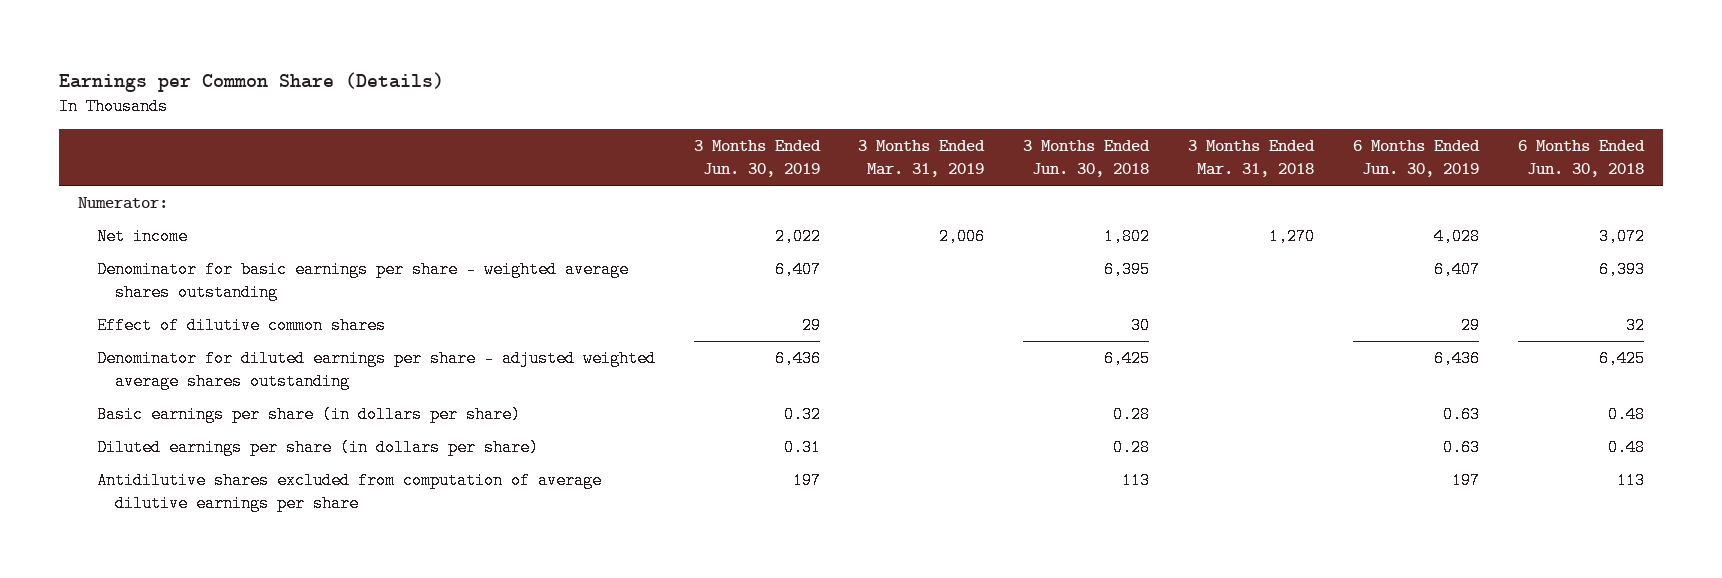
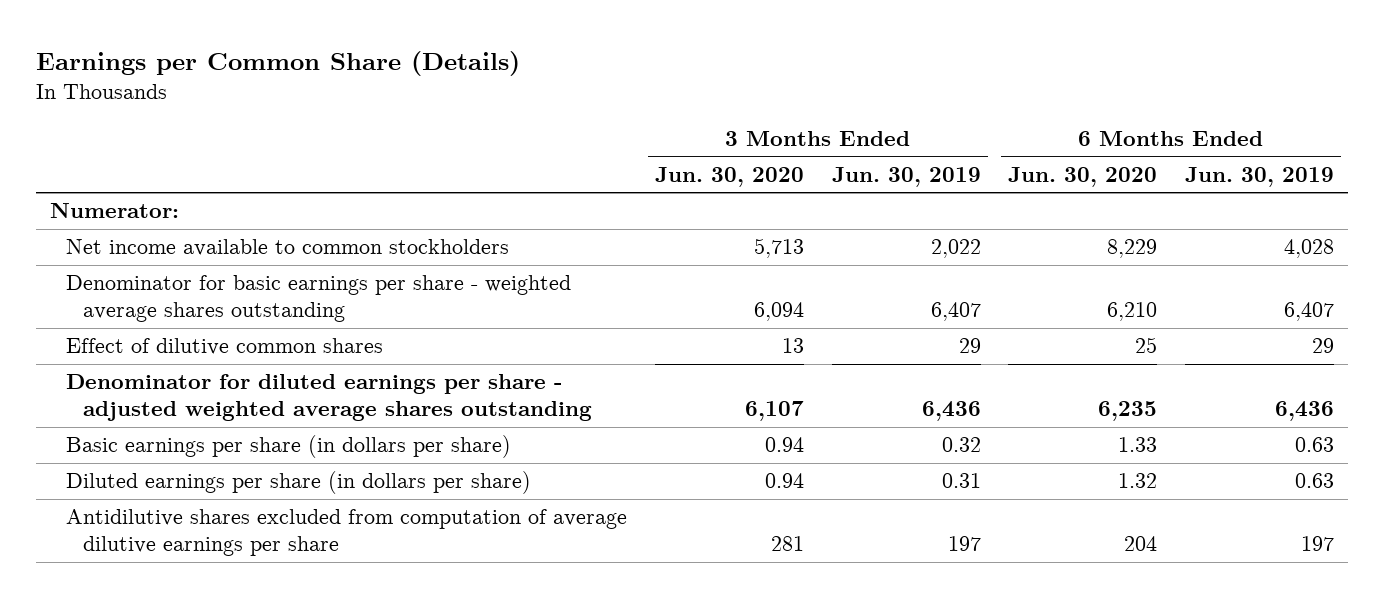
- | 3 Months Ended Jun. 30, 2019 | 3 Months Ended Mar. 31, 2019 | 3 Months Ended Jun. 30, 2018 | 3 Months Ended Mar. 31, 2018 | 6 Months Ended Jun. 30, 2019 | 6 Months Ended Jun. 30, 2018
+ | 3 Months Ended Jun. 30, 2020 | 3 Months Ended Jun. 30, 2019 | 6 Months Ended Jun. 30, 2020 | 6 Months Ended Jun. 30, 2019
- Net income | 2,022 | 2,006 | 1,802 | 1,270 | 4,028 | 3,072
+ Net income available to common stockholders | 5,713 | 2,022 | 8,229 | 4,028

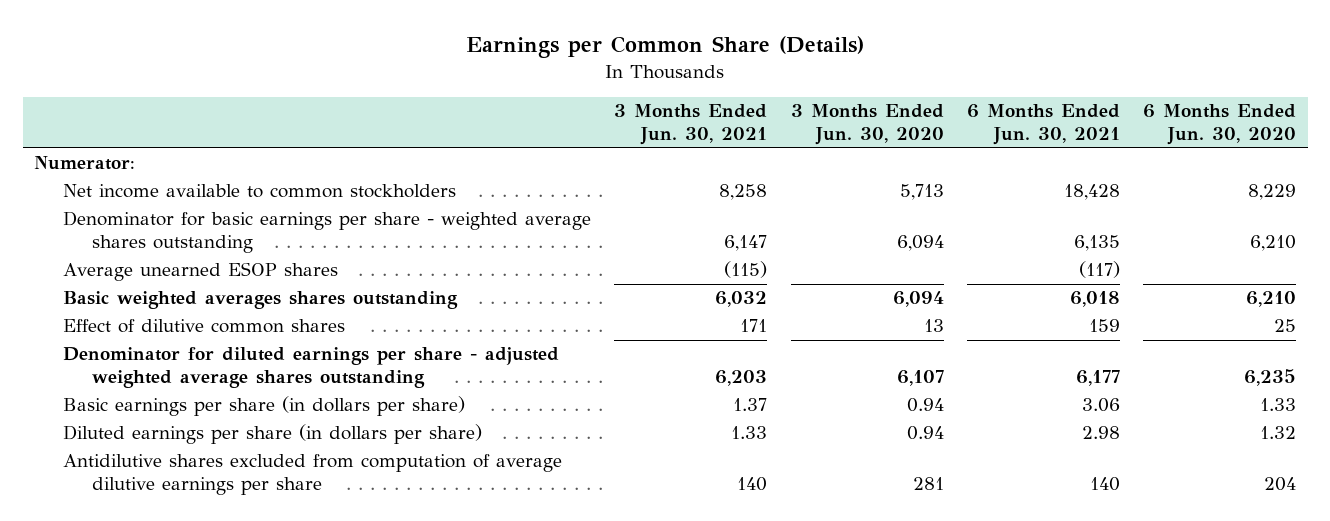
- | 3 Months Ended Jun. 30, 2020 | 3 Months Ended Jun. 30, 2019 | 6 Months Ended Jun. 30, 2020 | 6 Months Ended Jun. 30, 2019
+ | 3 Months Ended Jun. 30, 2021 | 3 Months Ended Jun. 30, 2020 | 6 Months Ended Jun. 30, 2021 | 6 Months Ended Jun. 30, 2020
+ Average unearned ESOP shares | (115) | | (117) |
+ Basic weighted averages shares outstanding | 6,032 | 6,094 | 6,018 | 6,210

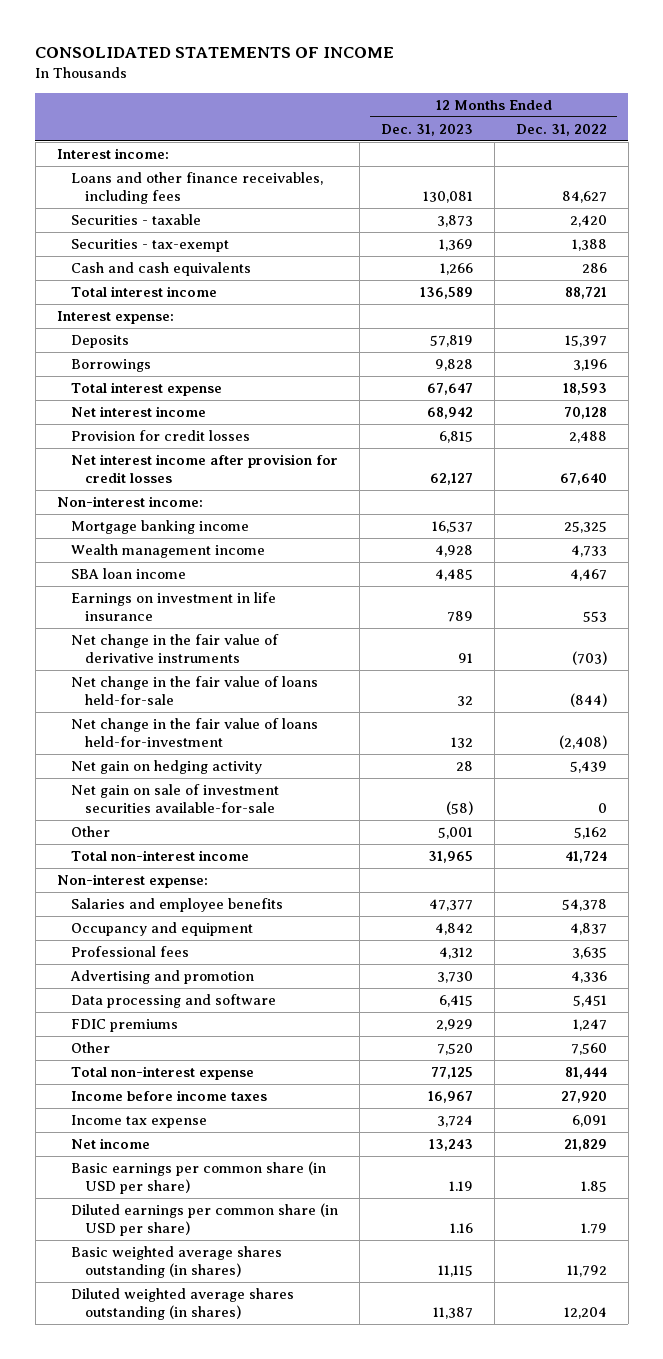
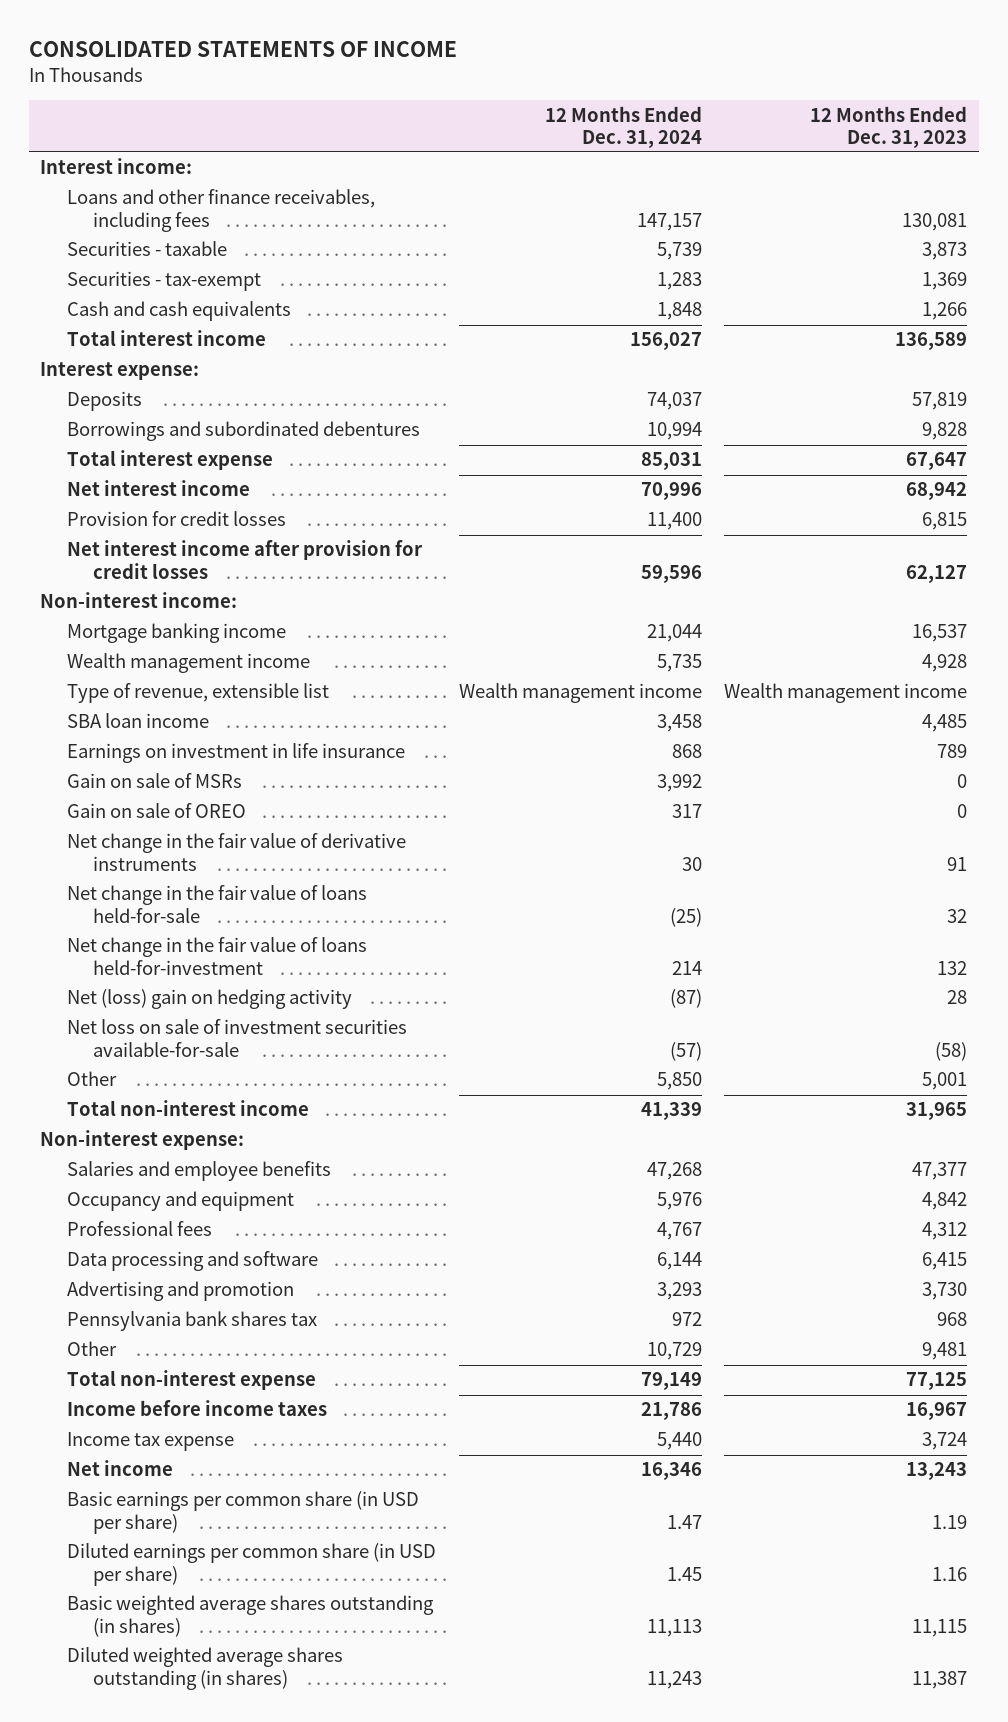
- | 12 Months Ended Dec. 31, 2023 | 12 Months Ended Dec. 31, 2022
+ | 12 Months Ended Dec. 31, 2024 | 12 Months Ended Dec. 31, 2023
- Borrowings | 9,828 | 3,196
+ Borrowings and subordinated debentures | 10,994 | 9,828
+ Type of revenue, extensible list | Wealth management income | Wealth management income
+ Gain on sale of MSRs | 3,992 | 0
+ Gain on sale of OREO | 317 | 0
- Net gain on hedging activity | 28 | 5,439
- Net gain on sale of investment securities available-for-sale | (58) | 0
+ Net (loss) gain on hedging activity | (87) | 28
+ Net loss on sale of investment securities available-for-sale | (57) | (58)
- FDIC premiums | 2,929 | 1,247
- Other | 7,520 | 7,560
moved down: Advertising and promotion | 3,293 | 3,730
+ Pennsylvania bank shares tax | 972 | 968
+ Other | 10,729 | 9,481

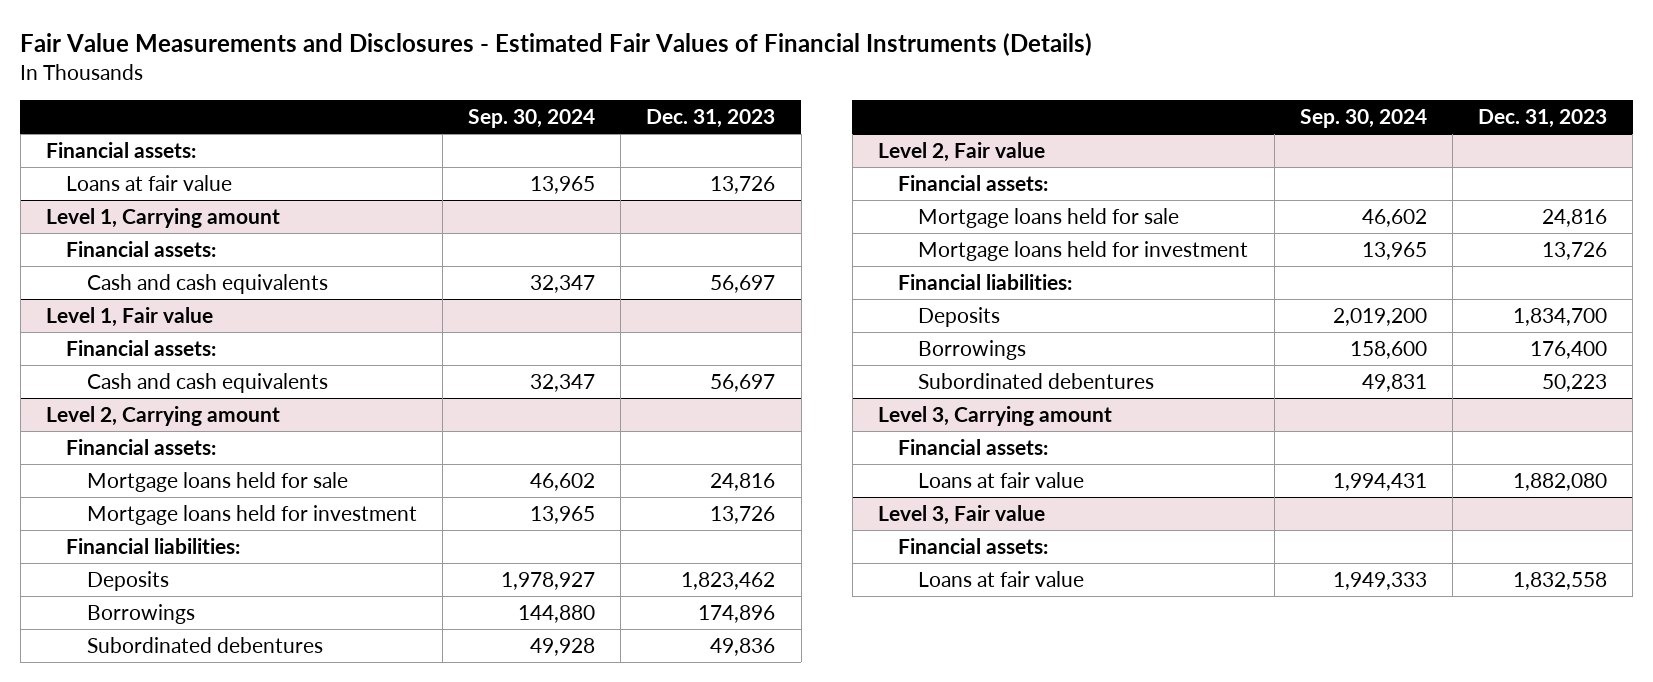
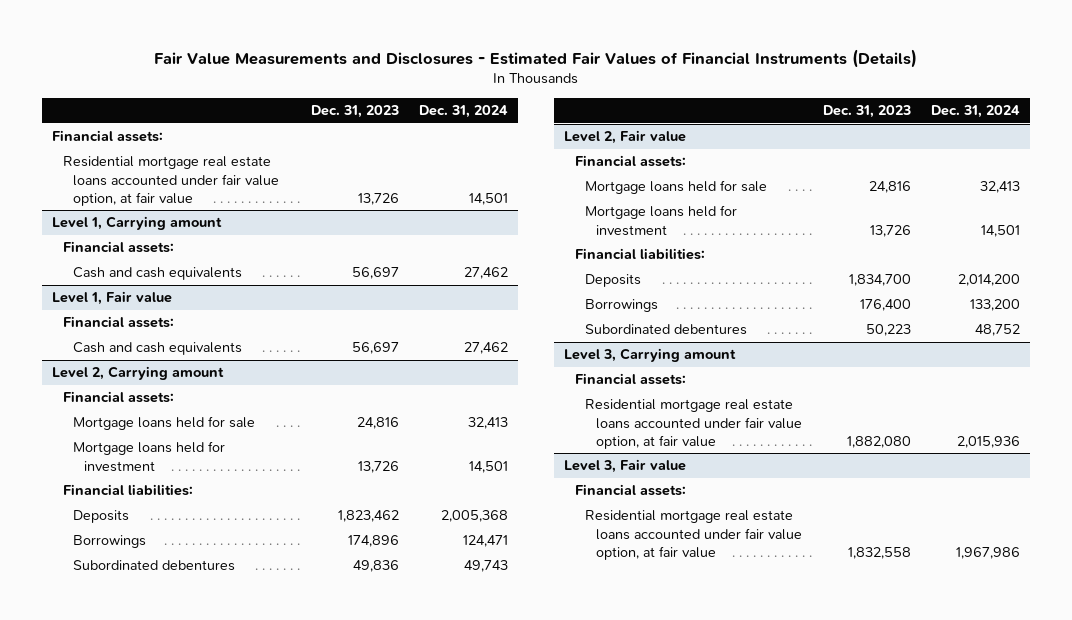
- | Sep. 30, 2024 | Dec. 31, 2023
+ | Dec. 31, 2023 | Dec. 31, 2024
- Loans at fair value | 13,965 | 13,726
+ Residential mortgage real estate loans accounted under fair value option, at fair value | 13,726 | 14,501
@ Level 3, Carrying amount
- Loans at fair value | 1,994,431 | 1,882,080
+ Residential mortgage real estate loans accounted under fair value option, at fair value | 1,882,080 | 2,015,936
@ Level 3, Fair value
- Loans at fair value | 1,949,333 | 1,832,558
+ Residential mortgage real estate loans accounted under fair value option, at fair value | 1,832,558 | 1,967,986

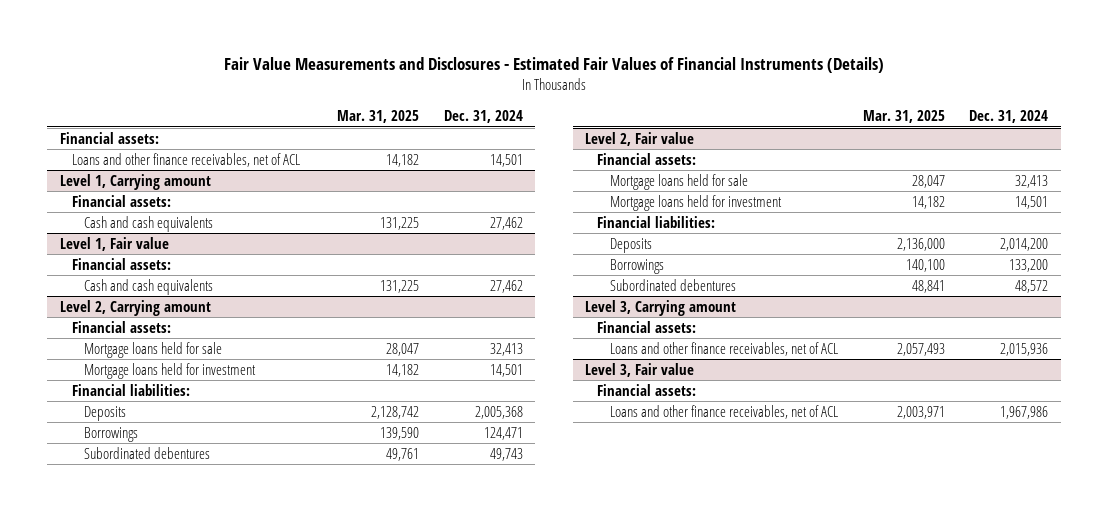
- | Dec. 31, 2023 | Dec. 31, 2024
+ | Mar. 31, 2025 | Dec. 31, 2024
- Residential mortgage real estate loans accounted under fair value option, at fair value | 13,726 | 14,501
+ Loans and other finance receivables, net of ACL | 14,182 | 14,501
@ Level 2, Fair value
- Subordinated debentures | 50,223 | 48,752
+ Subordinated debentures | 48,841 | 48,572
@ Level 3, Carrying amount
- Residential mortgage real estate loans accounted under fair value option, at fair value | 1,882,080 | 2,015,936
+ Loans and other finance receivables, net of ACL | 2,057,493 | 2,015,936
@ Level 3, Fair value
- Residential mortgage real estate loans accounted under fair value option, at fair value | 1,832,558 | 1,967,986
+ Loans and other finance receivables, net of ACL | 2,003,971 | 1,967,986

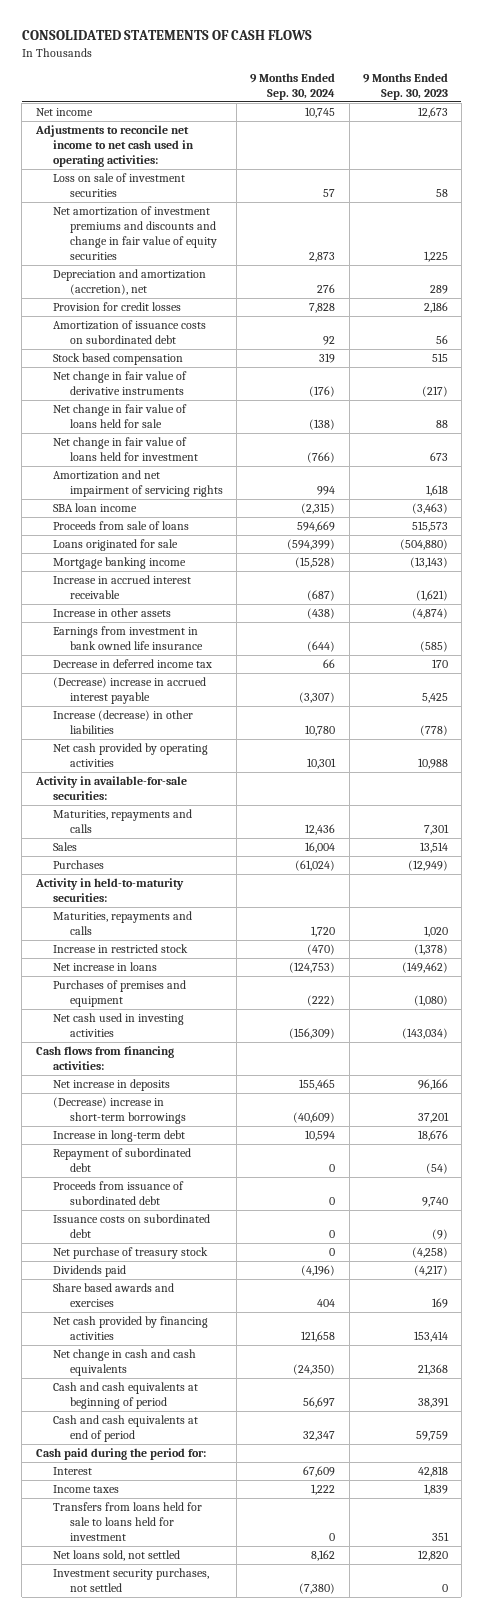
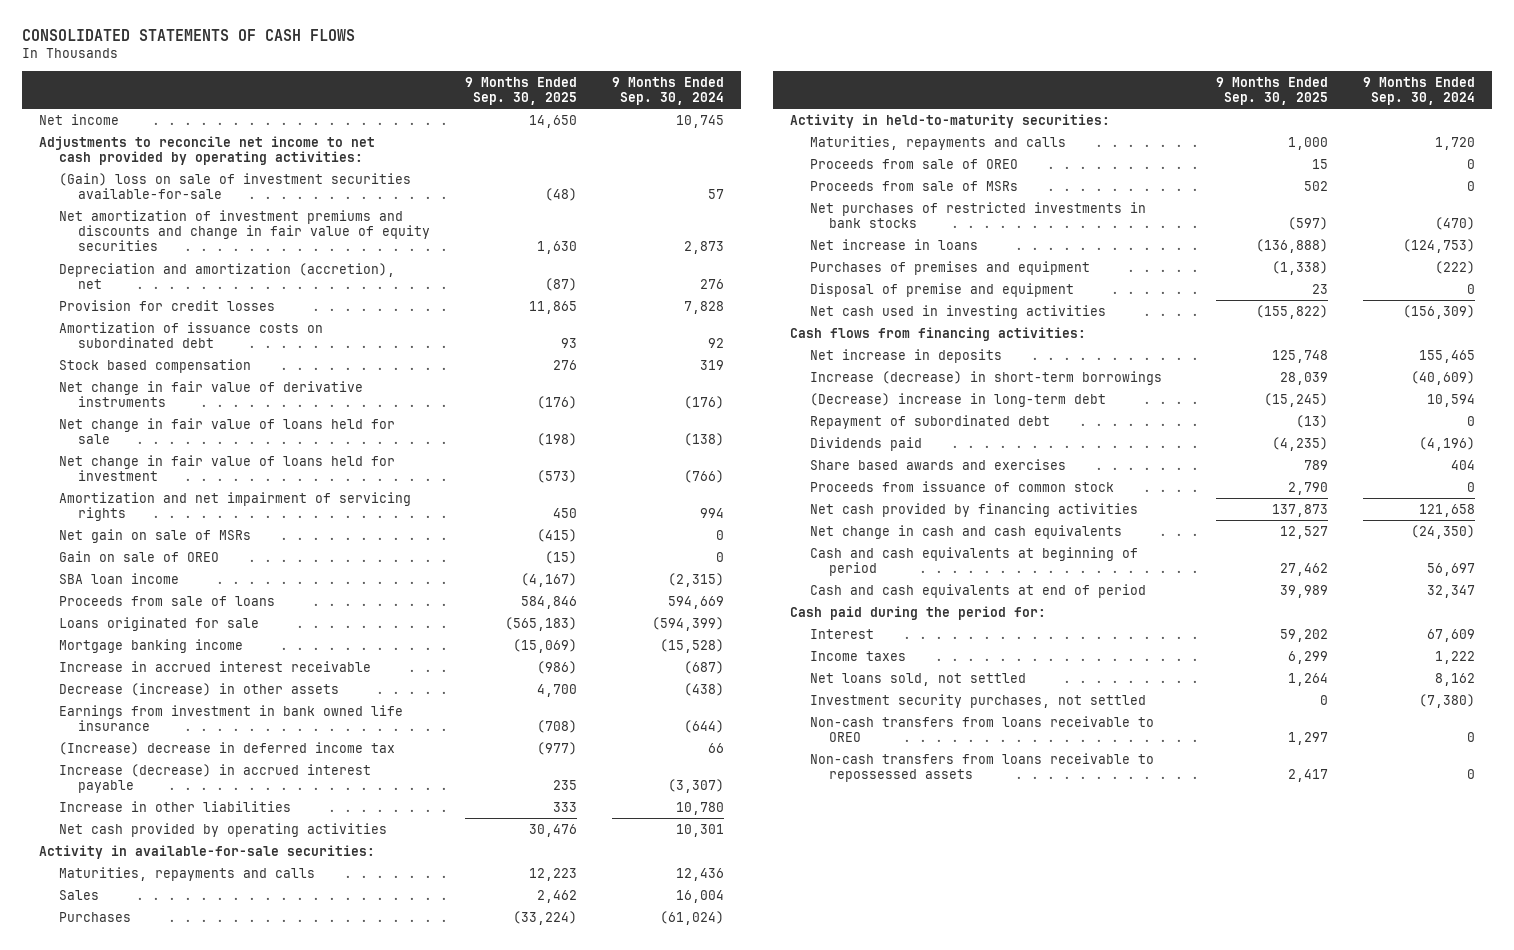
- | 9 Months Ended Sep. 30, 2024 | 9 Months Ended Sep. 30, 2023
+ | 9 Months Ended Sep. 30, 2025 | 9 Months Ended Sep. 30, 2024
- Adjustments to reconcile net income to net cash used in operating activities:
- Loss on sale of investment securities | 57 | 58
+ Adjustments to reconcile net income to net cash provided by operating activities:
+ (Gain) loss on sale of investment securities available-for-sale | (48) | 57
+ Net gain on sale of MSRs | (415) | 0
+ Gain on sale of OREO | (15) | 0
- Increase in other assets | (438) | (4,874)
+ Decrease (increase) in other assets | 4,700 | (438)
- Decrease in deferred income tax | 66 | 170
- (Decrease) increase in accrued interest payable | (3,307) | 5,425
- Increase (decrease) in other liabilities | 10,780 | (778)
+ (Increase) decrease in deferred income tax | (977) | 66
+ Increase (decrease) in accrued interest payable | 235 | (3,307)
+ Increase in other liabilities | 333 | 10,780
- Increase in restricted stock | (470) | (1,378)
+ Proceeds from sale of OREO | 15 | 0
+ Proceeds from sale of MSRs | 502 | 0
+ Net purchases of restricted investments in bank stocks | (597) | (470)
+ Disposal of premise and equipment | 23 | 0
- (Decrease) increase in short-term borrowings | (40,609) | 37,201
- Increase in long-term debt | 10,594 | 18,676
+ Increase (decrease) in short-term borrowings | 28,039 | (40,609)
+ (Decrease) increase in long-term debt | (15,245) | 10,594
- Proceeds from issuance of subordinated debt | 0 | 9,740
- Issuance costs on subordinated debt | 0 | (9)
- Net purchase of treasury stock | 0 | (4,258)
+ Proceeds from issuance of common stock | 2,790 | 0
- Transfers from loans held for sale to loans held for investment | 0 | 351
+ Non-cash transfers from loans receivable to OREO | 1,297 | 0
+ Non-cash transfers from loans receivable to repossessed assets | 2,417 | 0

